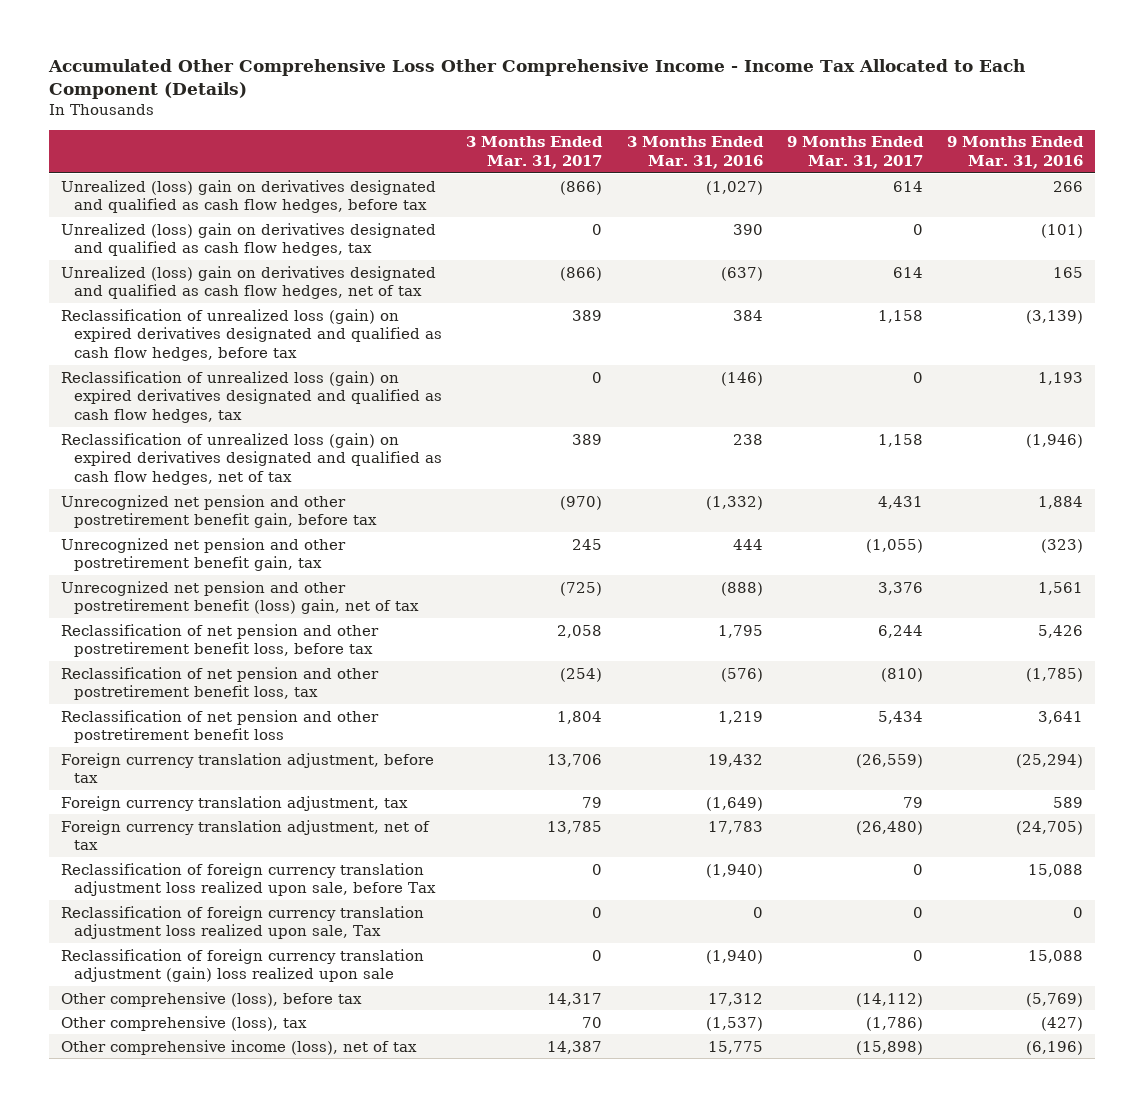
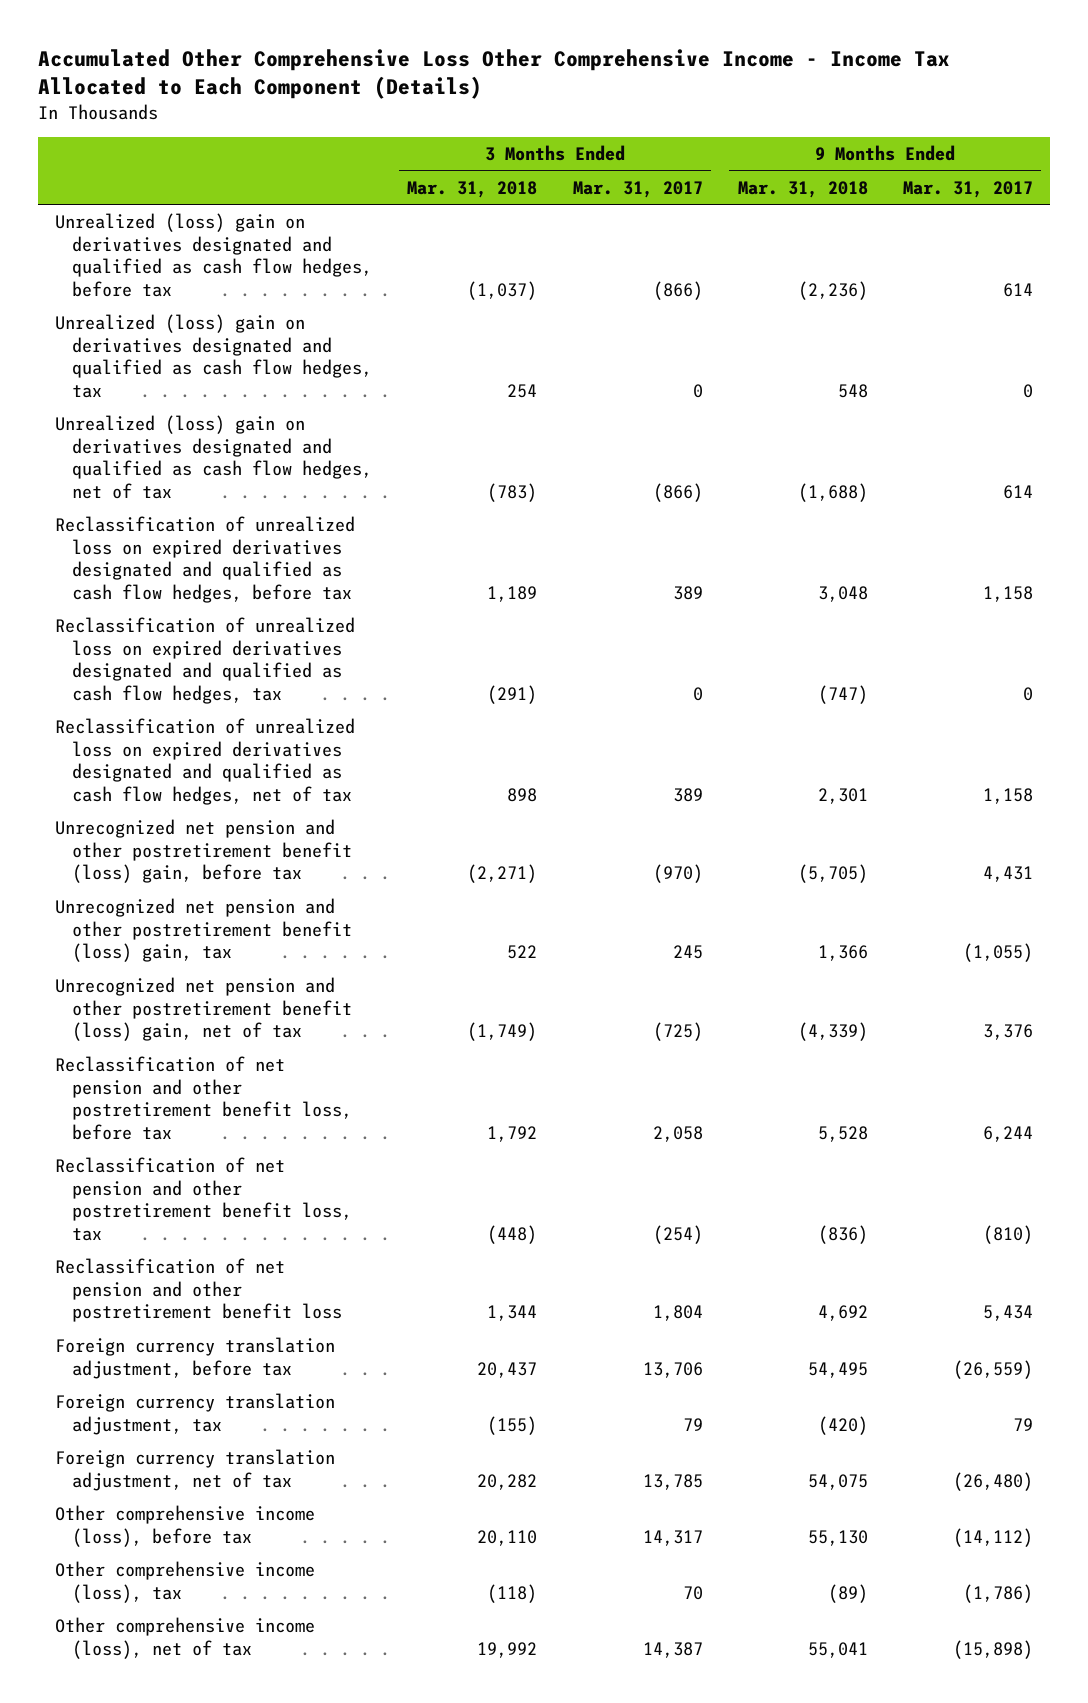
- | 3 Months Ended Mar. 31, 2017 | 3 Months Ended Mar. 31, 2016 | 9 Months Ended Mar. 31, 2017 | 9 Months Ended Mar. 31, 2016
+ | 3 Months Ended Mar. 31, 2018 | 3 Months Ended Mar. 31, 2017 | 9 Months Ended Mar. 31, 2018 | 9 Months Ended Mar. 31, 2017
- Reclassification of unrealized loss (gain) on expired derivatives designated and qualified as cash flow hedges, before tax | 389 | 384 | 1,158 | (3,139)
- Reclassification of unrealized loss (gain) on expired derivatives designated and qualified as cash flow hedges, tax | 0 | (146) | 0 | 1,193
- Reclassification of unrealized loss (gain) on expired derivatives designated and qualified as cash flow hedges, net of tax | 389 | 238 | 1,158 | (1,946)
- Unrecognized net pension and other postretirement benefit gain, before tax | (970) | (1,332) | 4,431 | 1,884
- Unrecognized net pension and other postretirement benefit gain, tax | 245 | 444 | (1,055) | (323)
+ Reclassification of unrealized loss on expired derivatives designated and qualified as cash flow hedges, before tax | 1,189 | 389 | 3,048 | 1,158
+ Reclassification of unrealized loss on expired derivatives designated and qualified as cash flow hedges, tax | (291) | 0 | (747) | 0
+ Reclassification of unrealized loss on expired derivatives designated and qualified as cash flow hedges, net of tax | 898 | 389 | 2,301 | 1,158
+ Unrecognized net pension and other postretirement benefit (loss) gain, before tax | (2,271) | (970) | (5,705) | 4,431
+ Unrecognized net pension and other postretirement benefit (loss) gain, tax | 522 | 245 | 1,366 | (1,055)
- Reclassification of foreign currency translation adjustment loss realized upon sale, before Tax | 0 | (1,940) | 0 | 15,088
- Reclassification of foreign currency translation adjustment loss realized upon sale, Tax | 0 | 0 | 0 | 0
- Reclassification of foreign currency translation adjustment (gain) loss realized upon sale | 0 | (1,940) | 0 | 15,088
- Other comprehensive (loss), before tax | 14,317 | 17,312 | (14,112) | (5,769)
- Other comprehensive (loss), tax | 70 | (1,537) | (1,786) | (427)
+ Other comprehensive income (loss), before tax | 20,110 | 14,317 | 55,130 | (14,112)
+ Other comprehensive income (loss), tax | (118) | 70 | (89) | (1,786)

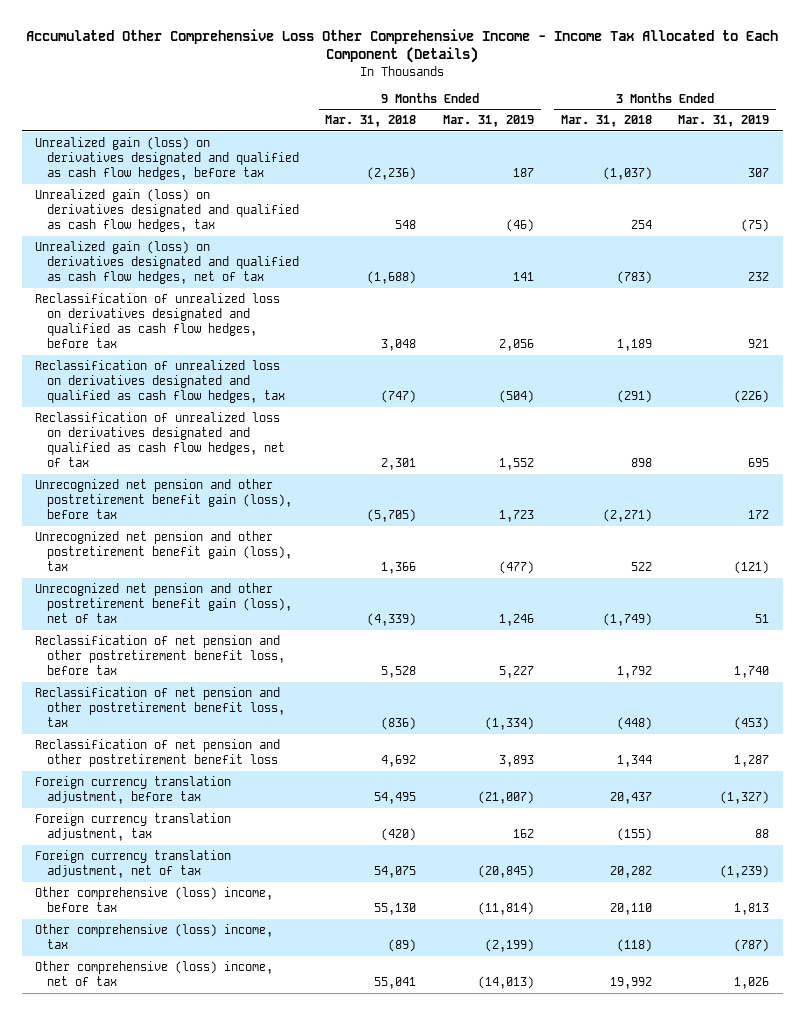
- | 3 Months Ended Mar. 31, 2018 | 3 Months Ended Mar. 31, 2017 | 9 Months Ended Mar. 31, 2018 | 9 Months Ended Mar. 31, 2017
+ | 9 Months Ended Mar. 31, 2018 | 9 Months Ended Mar. 31, 2019 | 3 Months Ended Mar. 31, 2018 | 3 Months Ended Mar. 31, 2019
- Unrealized (loss) gain on derivatives designated and qualified as cash flow hedges, before tax | (1,037) | (866) | (2,236) | 614
- Unrealized (loss) gain on derivatives designated and qualified as cash flow hedges, tax | 254 | 0 | 548 | 0
- Unrealized (loss) gain on derivatives designated and qualified as cash flow hedges, net of tax | (783) | (866) | (1,688) | 614
- Reclassification of unrealized loss on expired derivatives designated and qualified as cash flow hedges, before tax | 1,189 | 389 | 3,048 | 1,158
- Reclassification of unrealized loss on expired derivatives designated and qualified as cash flow hedges, tax | (291) | 0 | (747) | 0
- Reclassification of unrealized loss on expired derivatives designated and qualified as cash flow hedges, net of tax | 898 | 389 | 2,301 | 1,158
- Unrecognized net pension and other postretirement benefit (loss) gain, before tax | (2,271) | (970) | (5,705) | 4,431
- Unrecognized net pension and other postretirement benefit (loss) gain, tax | 522 | 245 | 1,366 | (1,055)
- Unrecognized net pension and other postretirement benefit (loss) gain, net of tax | (1,749) | (725) | (4,339) | 3,376
+ Unrealized gain (loss) on derivatives designated and qualified as cash flow hedges, before tax | (2,236) | 187 | (1,037) | 307
+ Unrealized gain (loss) on derivatives designated and qualified as cash flow hedges, tax | 548 | (46) | 254 | (75)
+ Unrealized gain (loss) on derivatives designated and qualified as cash flow hedges, net of tax | (1,688) | 141 | (783) | 232
+ Reclassification of unrealized loss on derivatives designated and qualified as cash flow hedges, before tax | 3,048 | 2,056 | 1,189 | 921
+ Reclassification of unrealized loss on derivatives designated and qualified as cash flow hedges, tax | (747) | (504) | (291) | (226)
+ Reclassification of unrealized loss on derivatives designated and qualified as cash flow hedges, net of tax | 2,301 | 1,552 | 898 | 695
+ Unrecognized net pension and other postretirement benefit gain (loss), before tax | (5,705) | 1,723 | (2,271) | 172
+ Unrecognized net pension and other postretirement benefit gain (loss), tax | 1,366 | (477) | 522 | (121)
+ Unrecognized net pension and other postretirement benefit gain (loss), net of tax | (4,339) | 1,246 | (1,749) | 51
- Other comprehensive income (loss), before tax | 20,110 | 14,317 | 55,130 | (14,112)
- Other comprehensive income (loss), tax | (118) | 70 | (89) | (1,786)
- Other comprehensive income (loss), net of tax | 19,992 | 14,387 | 55,041 | (15,898)
+ Other comprehensive (loss) income, before tax | 55,130 | (11,814) | 20,110 | 1,813
+ Other comprehensive (loss) income, tax | (89) | (2,199) | (118) | (787)
+ Other comprehensive (loss) income, net of tax | 55,041 | (14,013) | 19,992 | 1,026

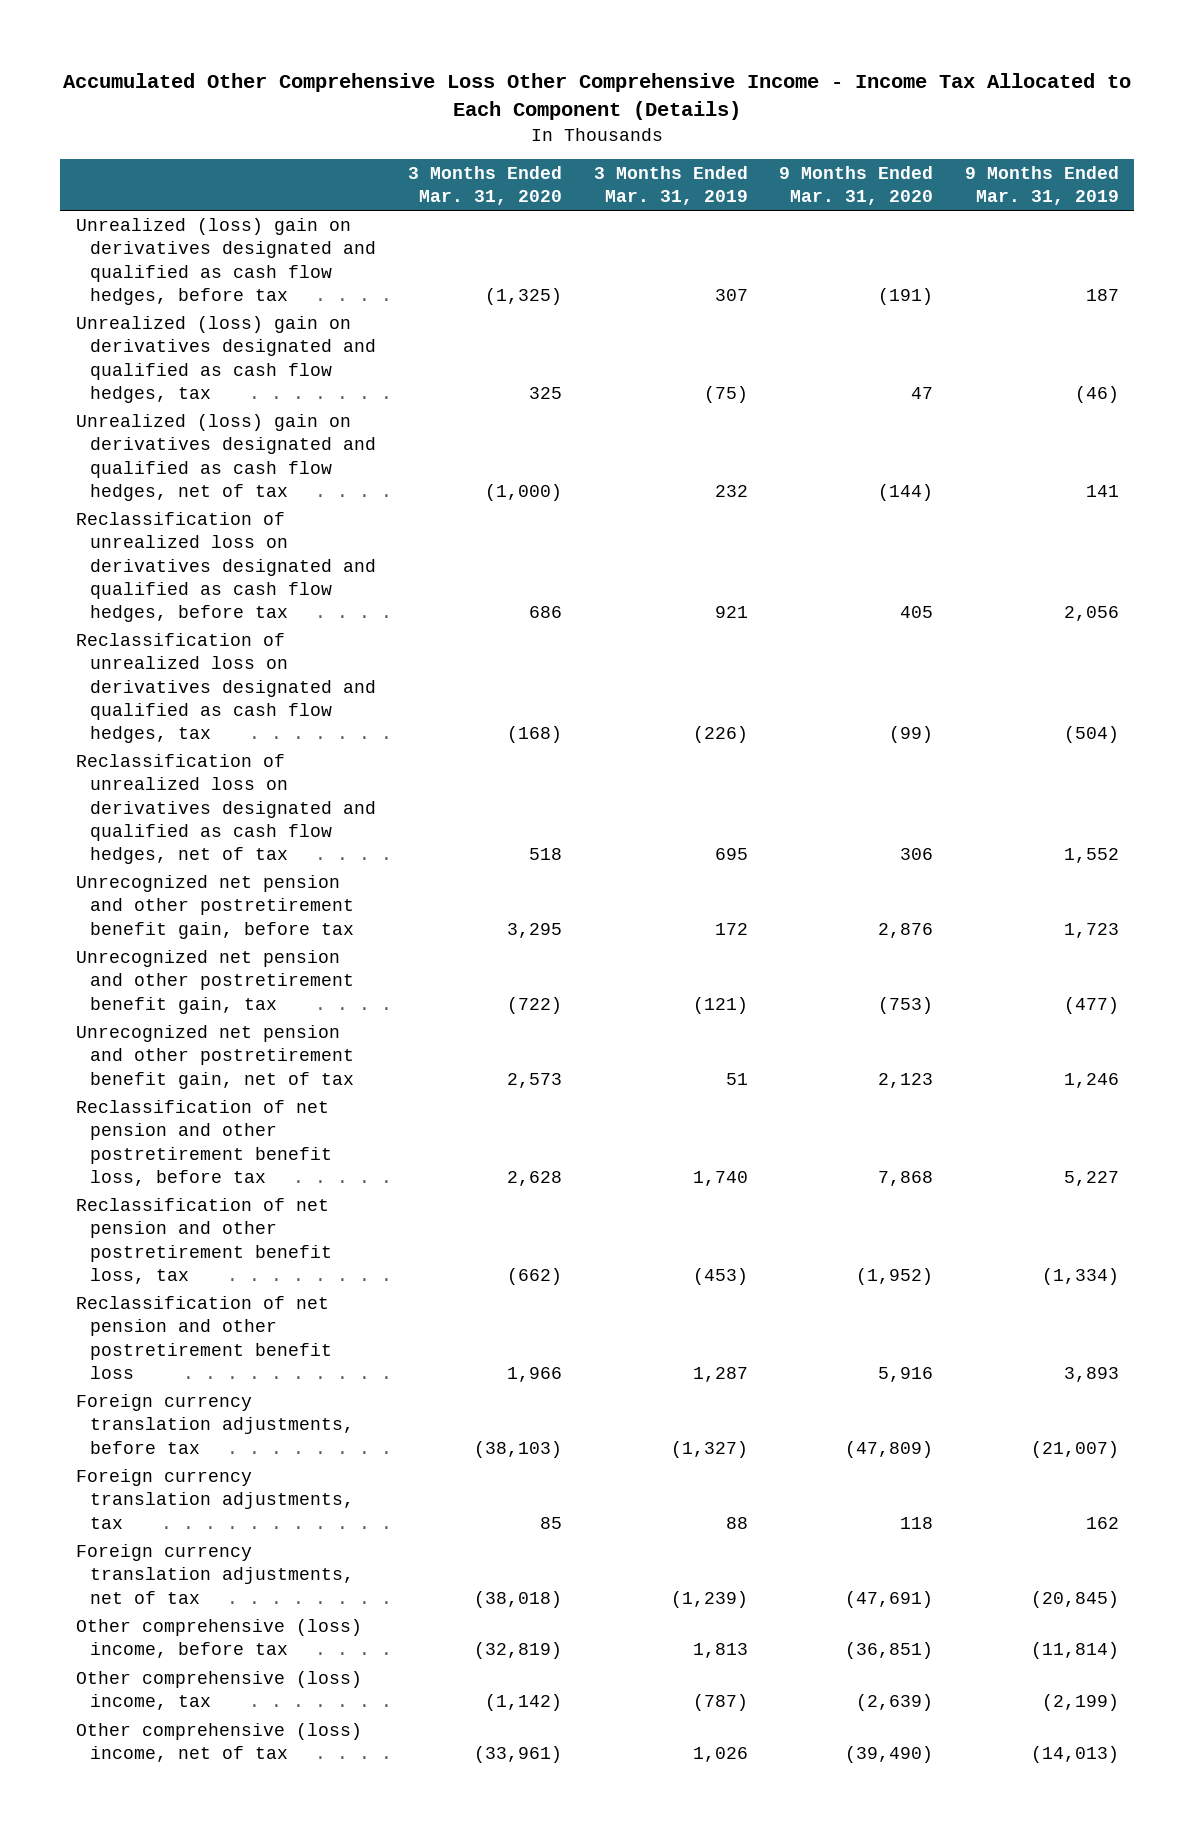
- | 9 Months Ended Mar. 31, 2018 | 9 Months Ended Mar. 31, 2019 | 3 Months Ended Mar. 31, 2018 | 3 Months Ended Mar. 31, 2019
+ | 3 Months Ended Mar. 31, 2020 | 3 Months Ended Mar. 31, 2019 | 9 Months Ended Mar. 31, 2020 | 9 Months Ended Mar. 31, 2019
- Unrealized gain (loss) on derivatives designated and qualified as cash flow hedges, before tax | (2,236) | 187 | (1,037) | 307
- Unrealized gain (loss) on derivatives designated and qualified as cash flow hedges, tax | 548 | (46) | 254 | (75)
- Unrealized gain (loss) on derivatives designated and qualified as cash flow hedges, net of tax | (1,688) | 141 | (783) | 232
+ Unrealized (loss) gain on derivatives designated and qualified as cash flow hedges, before tax | (1,325) | 307 | (191) | 187
+ Unrealized (loss) gain on derivatives designated and qualified as cash flow hedges, tax | 325 | (75) | 47 | (46)
+ Unrealized (loss) gain on derivatives designated and qualified as cash flow hedges, net of tax | (1,000) | 232 | (144) | 141
- Unrecognized net pension and other postretirement benefit gain (loss), before tax | (5,705) | 1,723 | (2,271) | 172
- Unrecognized net pension and other postretirement benefit gain (loss), tax | 1,366 | (477) | 522 | (121)
- Unrecognized net pension and other postretirement benefit gain (loss), net of tax | (4,339) | 1,246 | (1,749) | 51
+ Unrecognized net pension and other postretirement benefit gain, before tax | 3,295 | 172 | 2,876 | 1,723
+ Unrecognized net pension and other postretirement benefit gain, tax | (722) | (121) | (753) | (477)
+ Unrecognized net pension and other postretirement benefit gain, net of tax | 2,573 | 51 | 2,123 | 1,246
- Foreign currency translation adjustment, before tax | 54,495 | (21,007) | 20,437 | (1,327)
- Foreign currency translation adjustment, tax | (420) | 162 | (155) | 88
- Foreign currency translation adjustment, net of tax | 54,075 | (20,845) | 20,282 | (1,239)
+ Foreign currency translation adjustments, before tax | (38,103) | (1,327) | (47,809) | (21,007)
+ Foreign currency translation adjustments, tax | 85 | 88 | 118 | 162
+ Foreign currency translation adjustments, net of tax | (38,018) | (1,239) | (47,691) | (20,845)

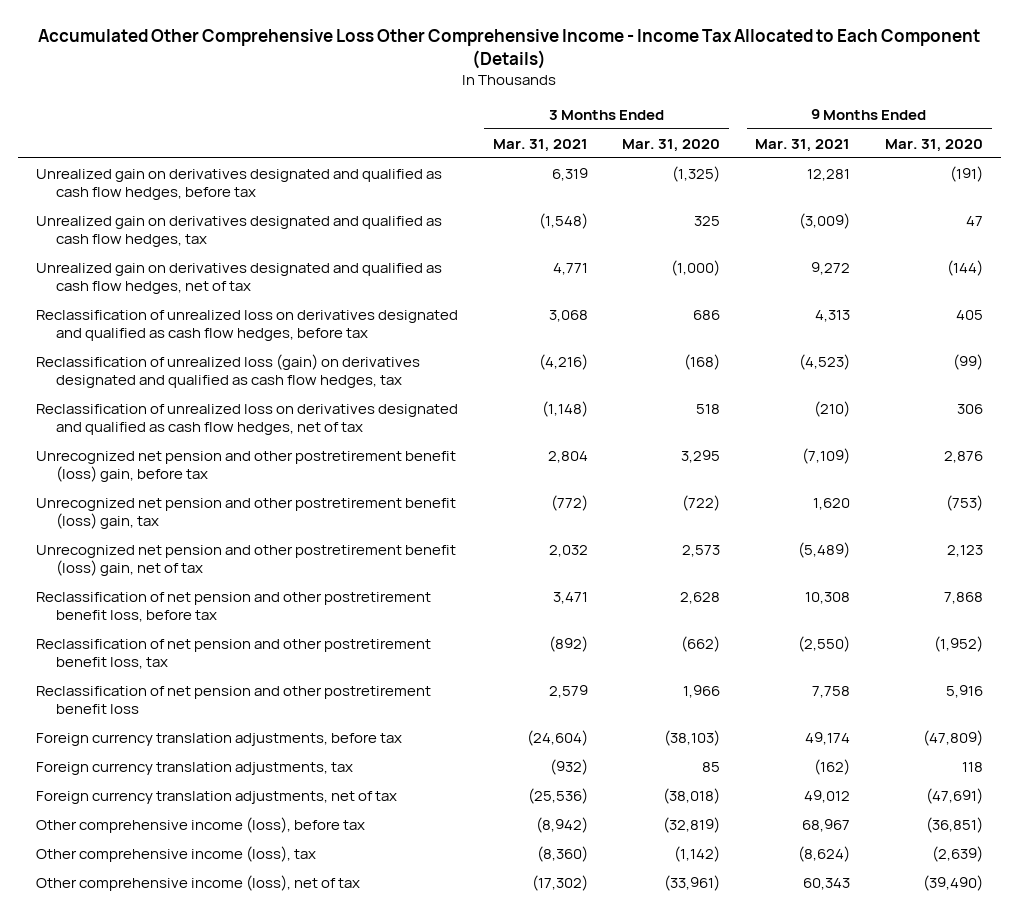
- | 3 Months Ended Mar. 31, 2020 | 3 Months Ended Mar. 31, 2019 | 9 Months Ended Mar. 31, 2020 | 9 Months Ended Mar. 31, 2019
+ | 3 Months Ended Mar. 31, 2021 | 3 Months Ended Mar. 31, 2020 | 9 Months Ended Mar. 31, 2021 | 9 Months Ended Mar. 31, 2020
- Unrealized (loss) gain on derivatives designated and qualified as cash flow hedges, before tax | (1,325) | 307 | (191) | 187
- Unrealized (loss) gain on derivatives designated and qualified as cash flow hedges, tax | 325 | (75) | 47 | (46)
- Unrealized (loss) gain on derivatives designated and qualified as cash flow hedges, net of tax | (1,000) | 232 | (144) | 141
+ Unrealized gain on derivatives designated and qualified as cash flow hedges, before tax | 6,319 | (1,325) | 12,281 | (191)
+ Unrealized gain on derivatives designated and qualified as cash flow hedges, tax | (1,548) | 325 | (3,009) | 47
+ Unrealized gain on derivatives designated and qualified as cash flow hedges, net of tax | 4,771 | (1,000) | 9,272 | (144)
- Reclassification of unrealized loss on derivatives designated and qualified as cash flow hedges, tax | (168) | (226) | (99) | (504)
+ Reclassification of unrealized loss (gain) on derivatives designated and qualified as cash flow hedges, tax | (4,216) | (168) | (4,523) | (99)
- Unrecognized net pension and other postretirement benefit gain, before tax | 3,295 | 172 | 2,876 | 1,723
- Unrecognized net pension and other postretirement benefit gain, tax | (722) | (121) | (753) | (477)
- Unrecognized net pension and other postretirement benefit gain, net of tax | 2,573 | 51 | 2,123 | 1,246
+ Unrecognized net pension and other postretirement benefit (loss) gain, before tax | 2,804 | 3,295 | (7,109) | 2,876
+ Unrecognized net pension and other postretirement benefit (loss) gain, tax | (772) | (722) | 1,620 | (753)
+ Unrecognized net pension and other postretirement benefit (loss) gain, net of tax | 2,032 | 2,573 | (5,489) | 2,123
- Other comprehensive (loss) income, before tax | (32,819) | 1,813 | (36,851) | (11,814)
- Other comprehensive (loss) income, tax | (1,142) | (787) | (2,639) | (2,199)
- Other comprehensive (loss) income, net of tax | (33,961) | 1,026 | (39,490) | (14,013)
+ Other comprehensive income (loss), before tax | (8,942) | (32,819) | 68,967 | (36,851)
+ Other comprehensive income (loss), tax | (8,360) | (1,142) | (8,624) | (2,639)
+ Other comprehensive income (loss), net of tax | (17,302) | (33,961) | 60,343 | (39,490)

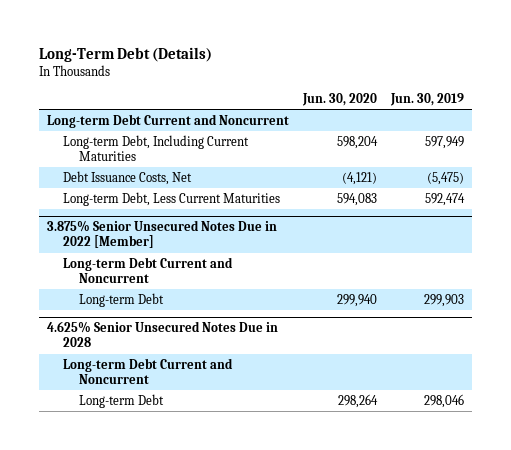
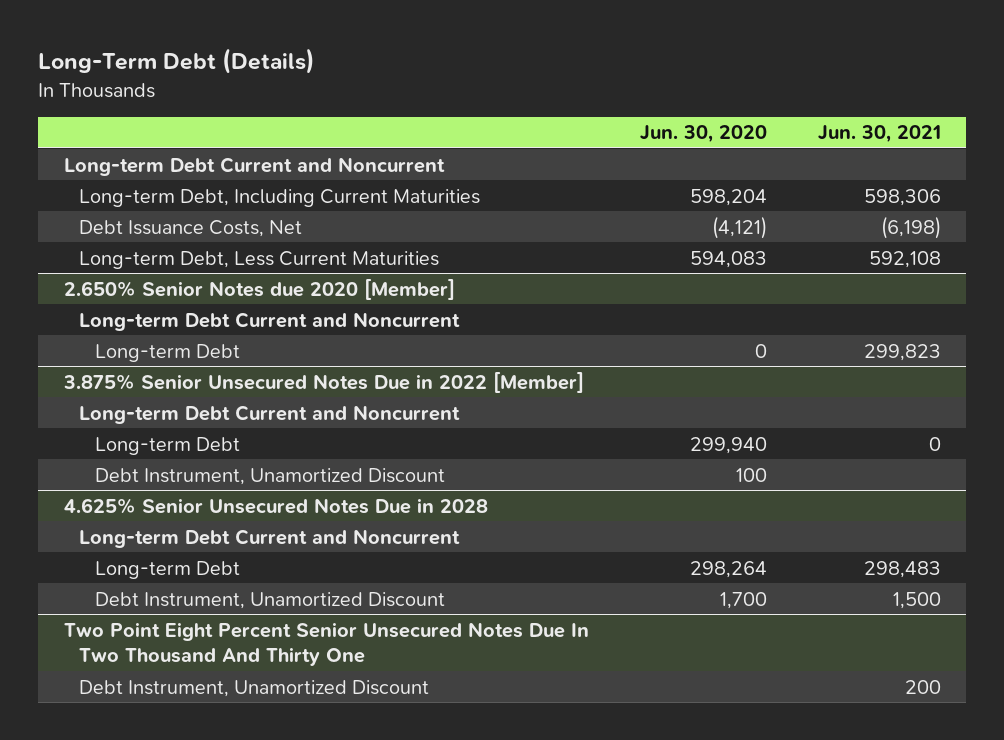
- | Jun. 30, 2020 | Jun. 30, 2019
+ | Jun. 30, 2020 | Jun. 30, 2021
+ 2.650% Senior Notes due 2020 [Member]
+ Long-term Debt Current and Noncurrent
+ Long-term Debt | 0 | 299,823
@ 3.875% Senior Unsecured Notes Due in 2022 [Member]
+ Debt Instrument, Unamortized Discount | 100 |
@ 4.625% Senior Unsecured Notes Due in 2028
+ Debt Instrument, Unamortized Discount | 1,700 | 1,500
+ Two Point Eight Percent Senior Unsecured Notes Due In Two Thousand And Thirty One
+ Debt Instrument, Unamortized Discount | | 200

